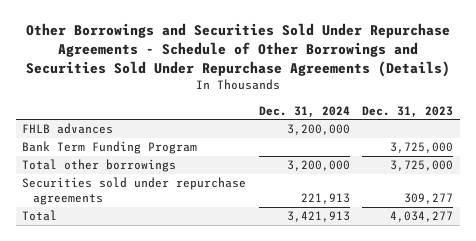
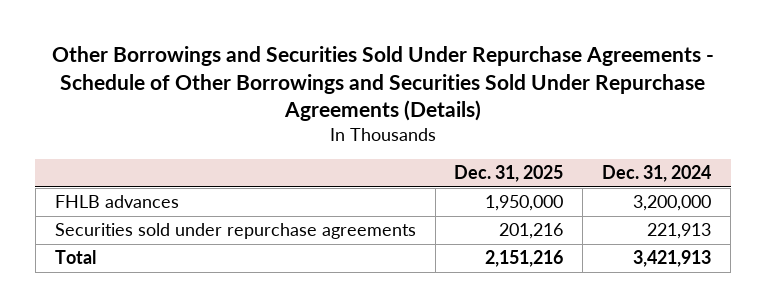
- | Dec. 31, 2024 | Dec. 31, 2023
+ | Dec. 31, 2025 | Dec. 31, 2024
- Bank Term Funding Program | | 3,725,000
- Total other borrowings | 3,200,000 | 3,725,000

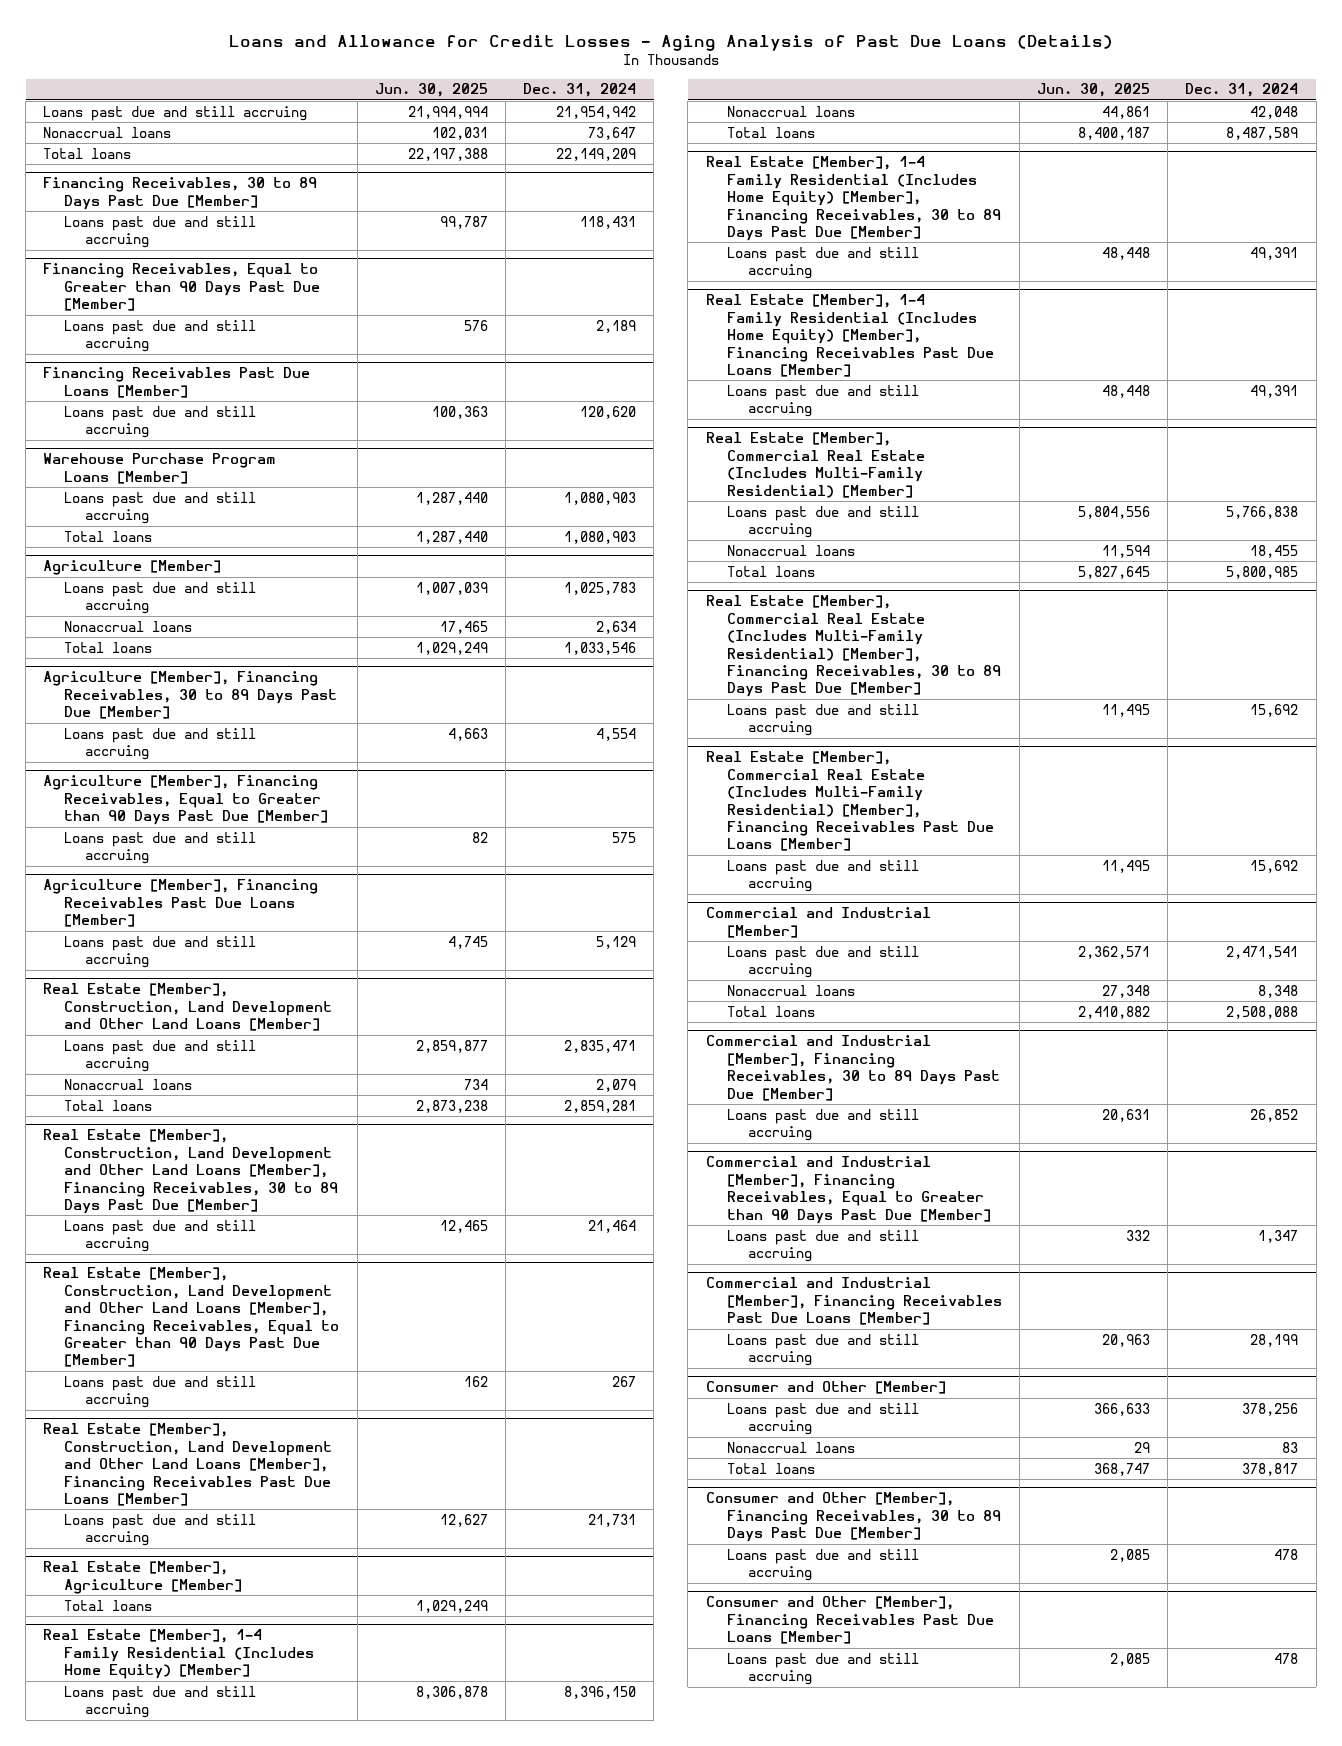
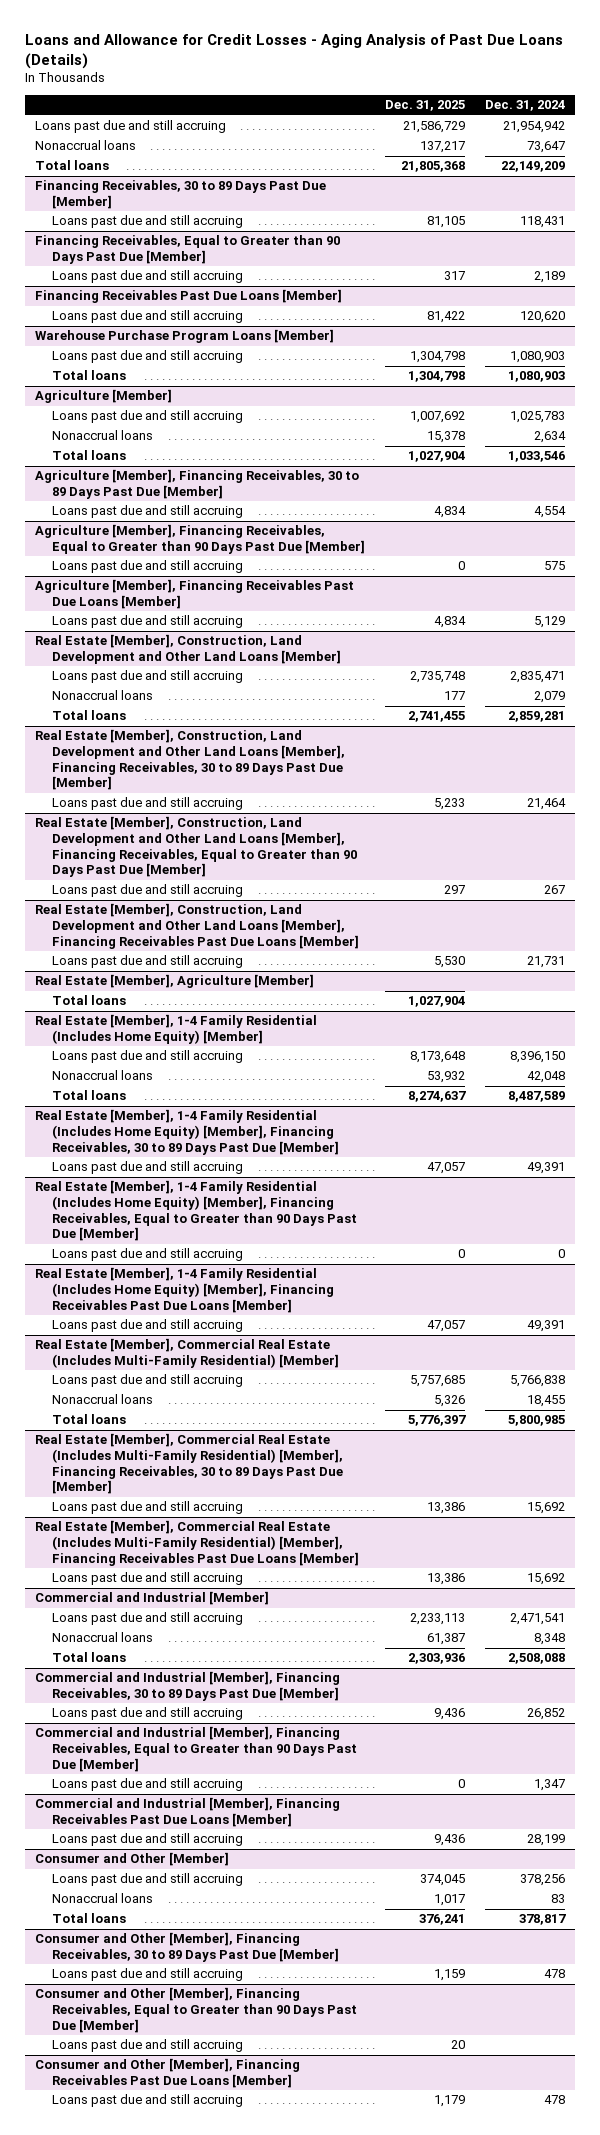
- | Jun. 30, 2025 | Dec. 31, 2024
+ | Dec. 31, 2025 | Dec. 31, 2024
+ Real Estate [Member], 1-4 Family Residential (Includes Home Equity) [Member], Financing Receivables, Equal to Greater than 90 Days Past Due [Member]
+ Loans past due and still accruing | 0 | 0
+ Consumer and Other [Member], Financing Receivables, Equal to Greater than 90 Days Past Due [Member]
+ Loans past due and still accruing | 20 |

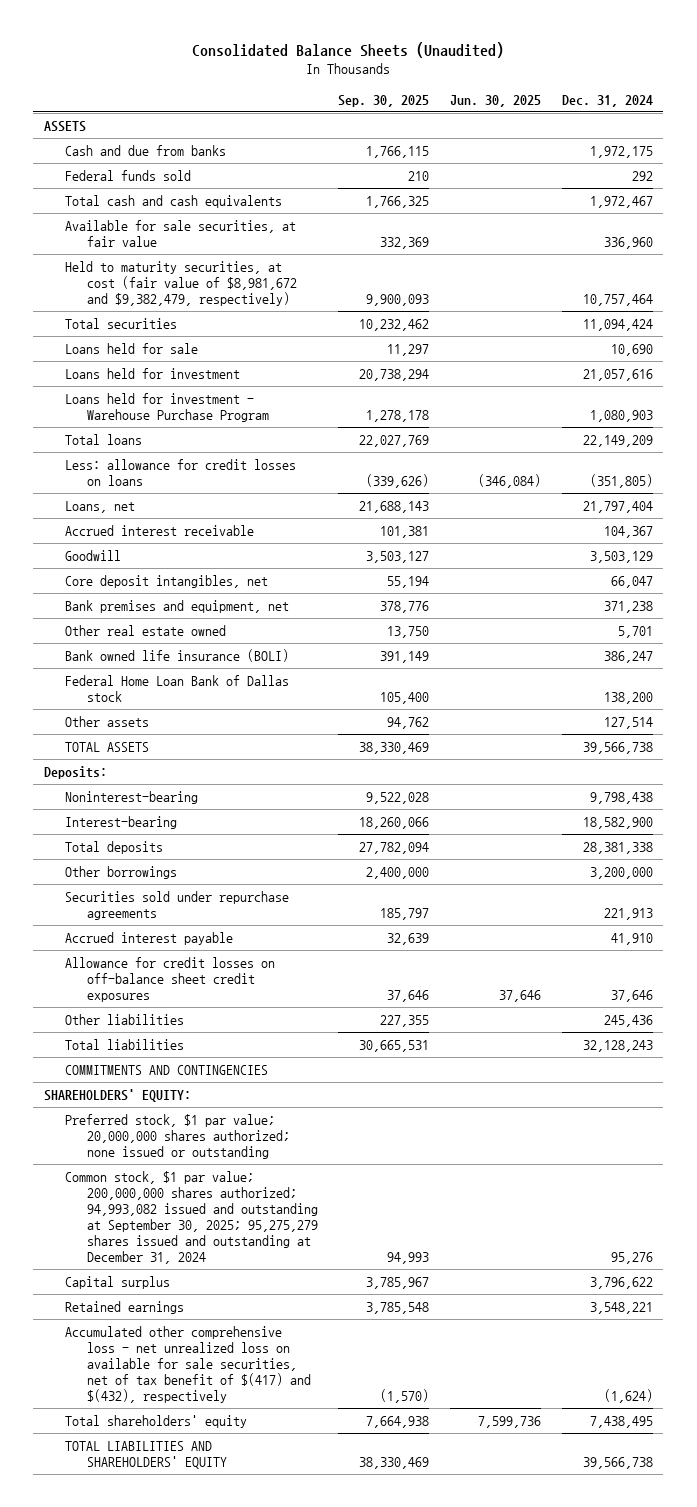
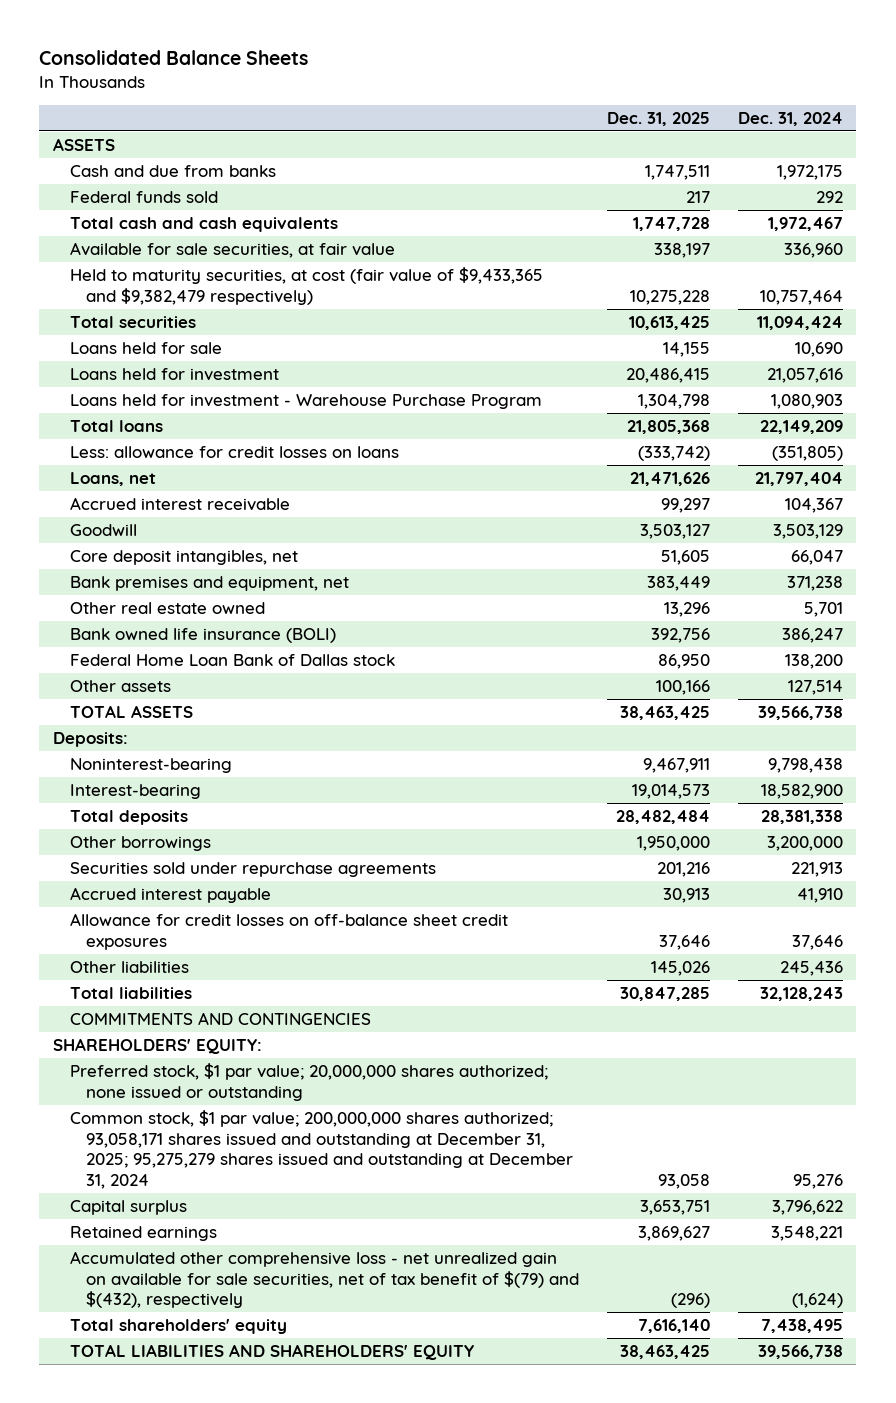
- Consolidated Balance Sheets (Unaudited)
+ Consolidated Balance Sheets
- | Sep. 30, 2025 | Jun. 30, 2025 | Dec. 31, 2024
+ | Dec. 31, 2025 | Dec. 31, 2024
- Held to maturity securities, at cost (fair value of $8,981,672 and $9,382,479, respectively) | 9,900,093 | | 10,757,464
+ Held to maturity securities, at cost (fair value of $9,433,365 and $9,382,479 respectively) | 10,275,228 | 10,757,464
- Common stock, $1 par value; 200,000,000 shares authorized; 94,993,082 issued and outstanding at September 30, 2025; 95,275,279 shares issued and outstanding at December 31, 2024 | 94,993 | | 95,276
+ Common stock, $1 par value; 200,000,000 shares authorized; 93,058,171 shares issued and outstanding at December 31, 2025; 95,275,279 shares issued and outstanding at December 31, 2024 | 93,058 | 95,276
- Accumulated other comprehensive loss - net unrealized loss on available for sale securities, net of tax benefit of $(417) and $(432), respectively | (1,570) | | (1,624)
+ Accumulated other comprehensive loss - net unrealized gain on available for sale securities, net of tax benefit of $(79) and $(432), respectively | (296) | (1,624)

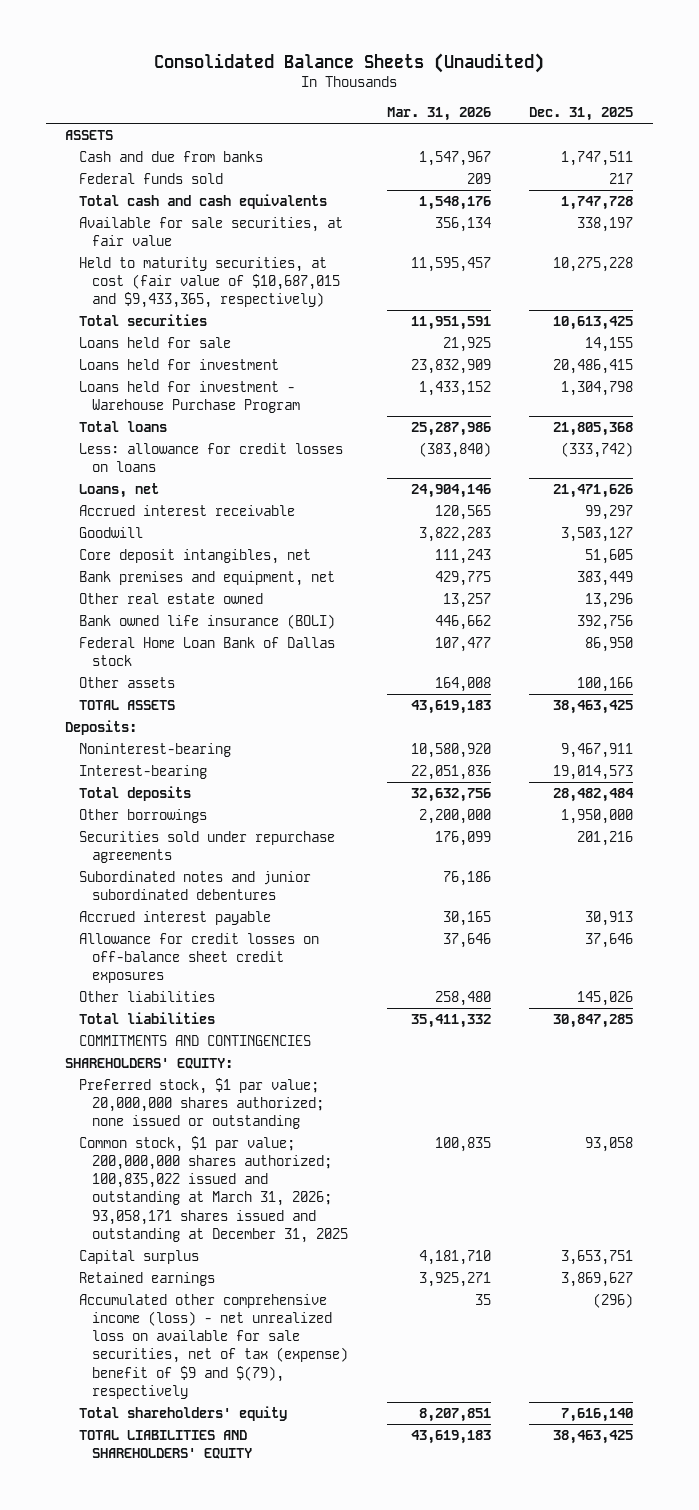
- Consolidated Balance Sheets
+ Consolidated Balance Sheets (Unaudited)
- | Dec. 31, 2025 | Dec. 31, 2024
+ | Mar. 31, 2026 | Dec. 31, 2025
- Held to maturity securities, at cost (fair value of $9,433,365 and $9,382,479 respectively) | 10,275,228 | 10,757,464
+ Held to maturity securities, at cost (fair value of $10,687,015 and $9,433,365, respectively) | 11,595,457 | 10,275,228
+ Subordinated notes and junior subordinated debentures | 76,186 |
- Common stock, $1 par value; 200,000,000 shares authorized; 93,058,171 shares issued and outstanding at December 31, 2025; 95,275,279 shares issued and outstanding at December 31, 2024 | 93,058 | 95,276
+ Common stock, $1 par value; 200,000,000 shares authorized; 100,835,022 issued and outstanding at March 31, 2026; 93,058,171 shares issued and outstanding at December 31, 2025 | 100,835 | 93,058
- Accumulated other comprehensive loss - net unrealized gain on available for sale securities, net of tax benefit of $(79) and $(432), respectively | (296) | (1,624)
+ Accumulated other comprehensive income (loss) - net unrealized loss on available for sale securities, net of tax (expense) benefit of $9 and $(79), respectively | 35 | (296)

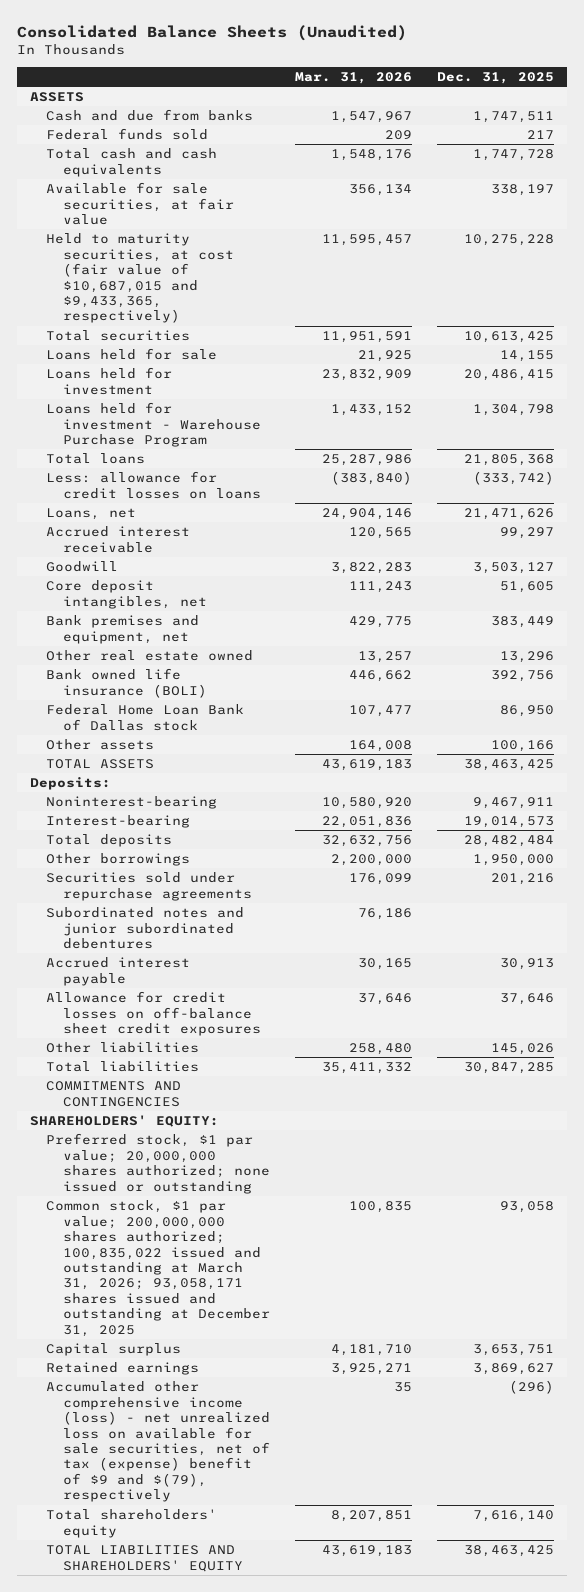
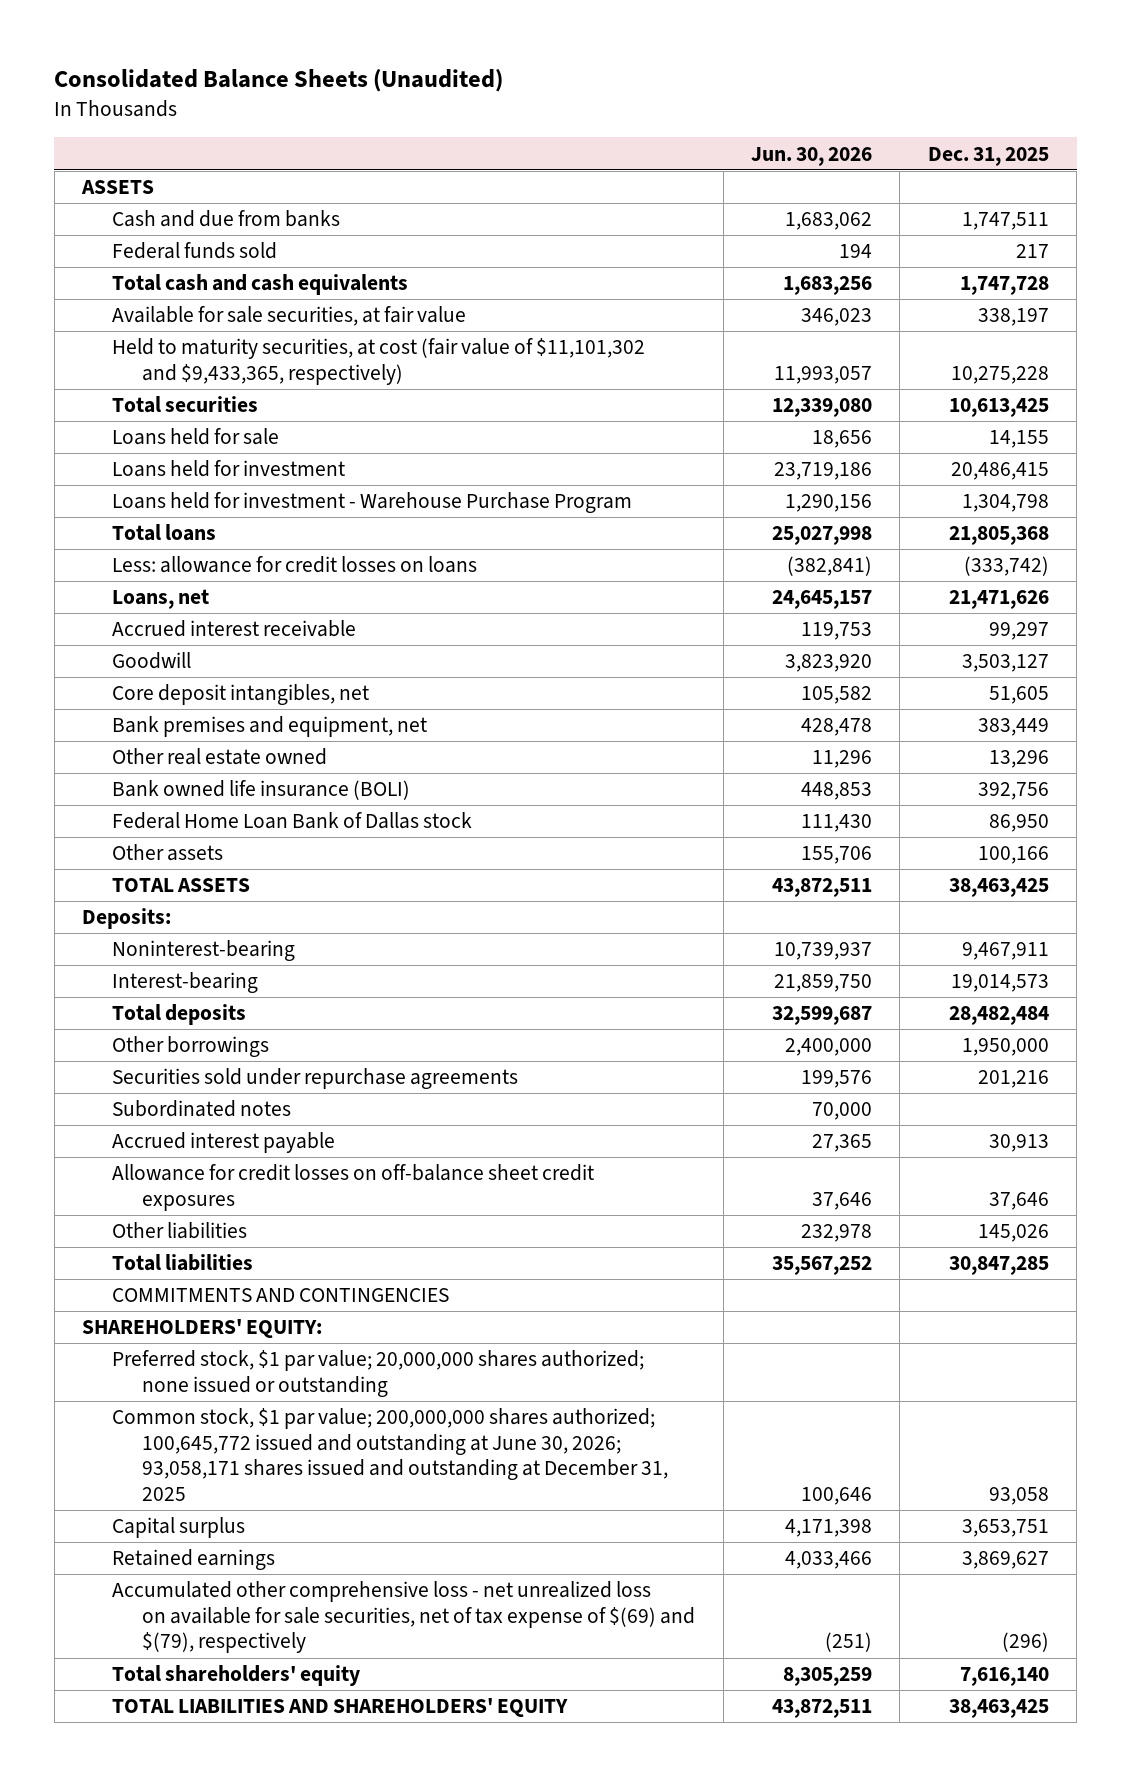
- | Mar. 31, 2026 | Dec. 31, 2025
+ | Jun. 30, 2026 | Dec. 31, 2025
- Held to maturity securities, at cost (fair value of $10,687,015 and $9,433,365, respectively) | 11,595,457 | 10,275,228
+ Held to maturity securities, at cost (fair value of $11,101,302 and $9,433,365, respectively) | 11,993,057 | 10,275,228
- Subordinated notes and junior subordinated debentures | 76,186 |
+ Subordinated notes | 70,000 |
- Common stock, $1 par value; 200,000,000 shares authorized; 100,835,022 issued and outstanding at March 31, 2026; 93,058,171 shares issued and outstanding at December 31, 2025 | 100,835 | 93,058
+ Common stock, $1 par value; 200,000,000 shares authorized; 100,645,772 issued and outstanding at June 30, 2026; 93,058,171 shares issued and outstanding at December 31, 2025 | 100,646 | 93,058
- Accumulated other comprehensive income (loss) - net unrealized loss on available for sale securities, net of tax (expense) benefit of $9 and $(79), respectively | 35 | (296)
+ Accumulated other comprehensive loss - net unrealized loss on available for sale securities, net of tax expense of $(69) and $(79), respectively | (251) | (296)

